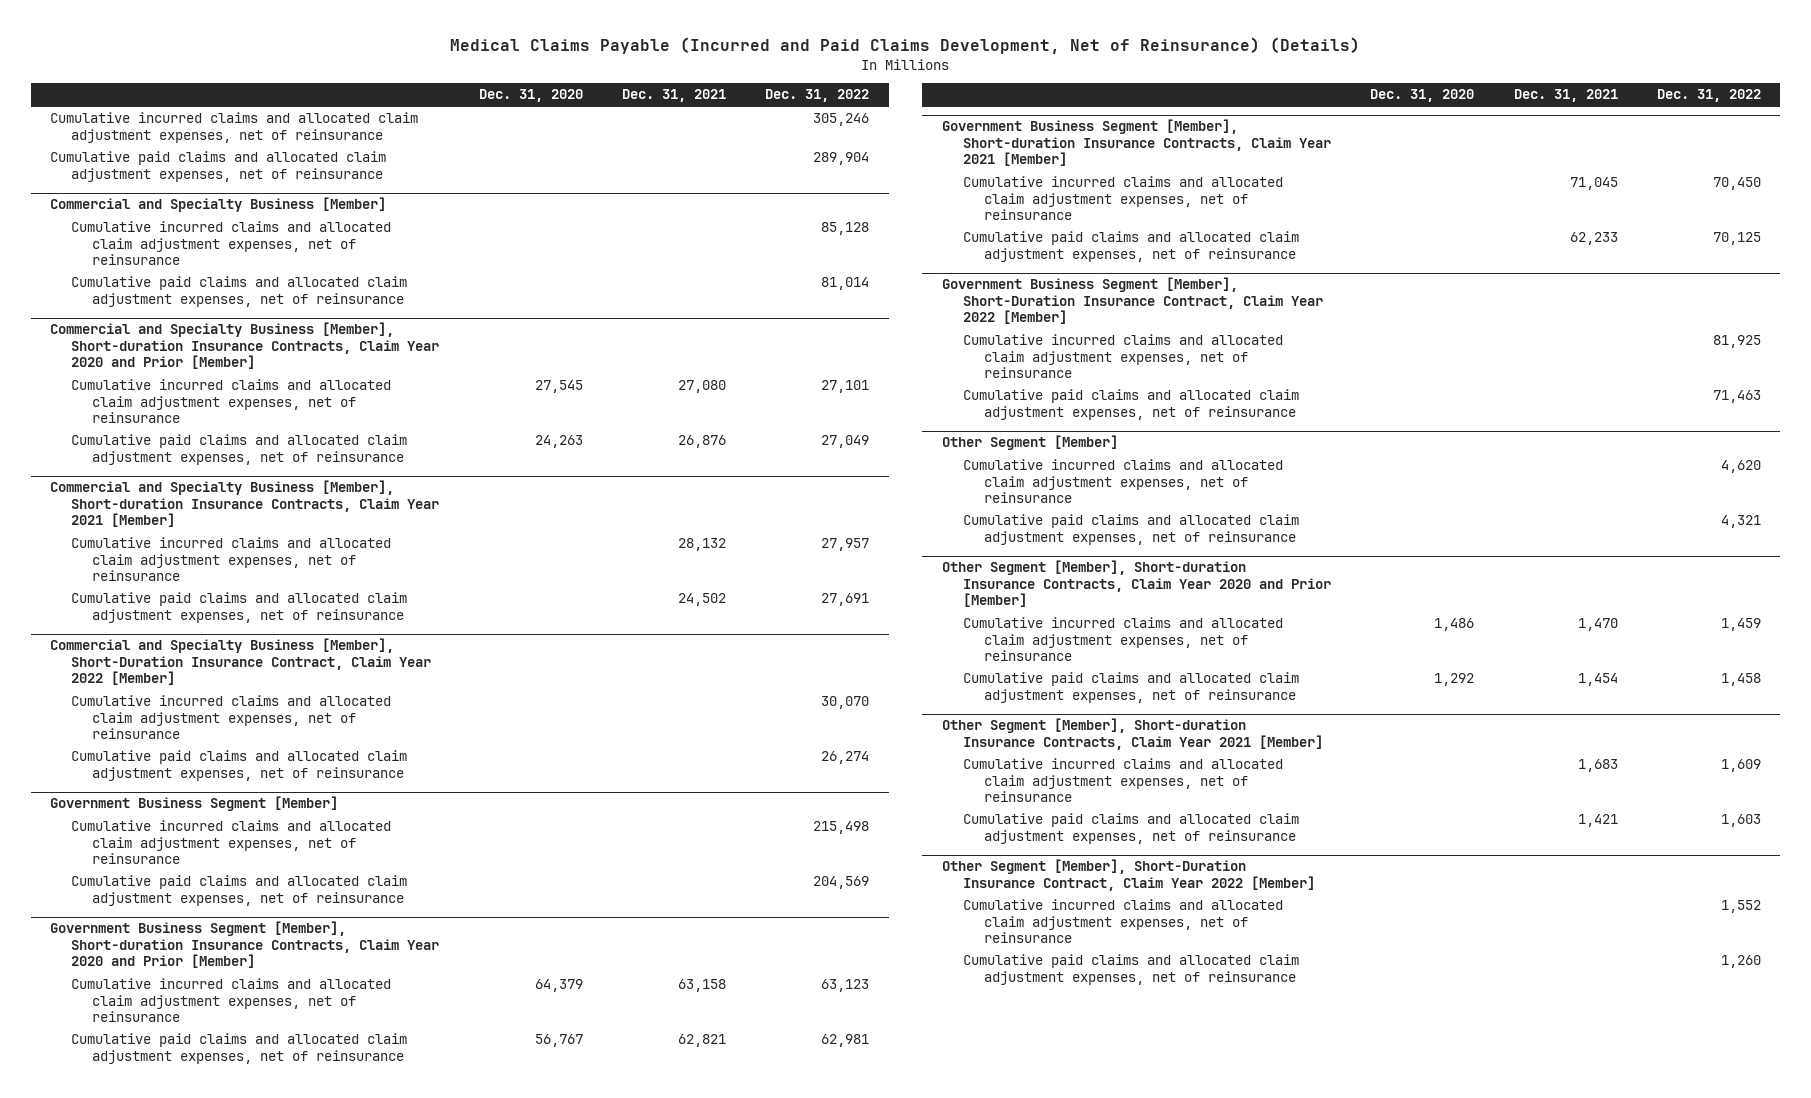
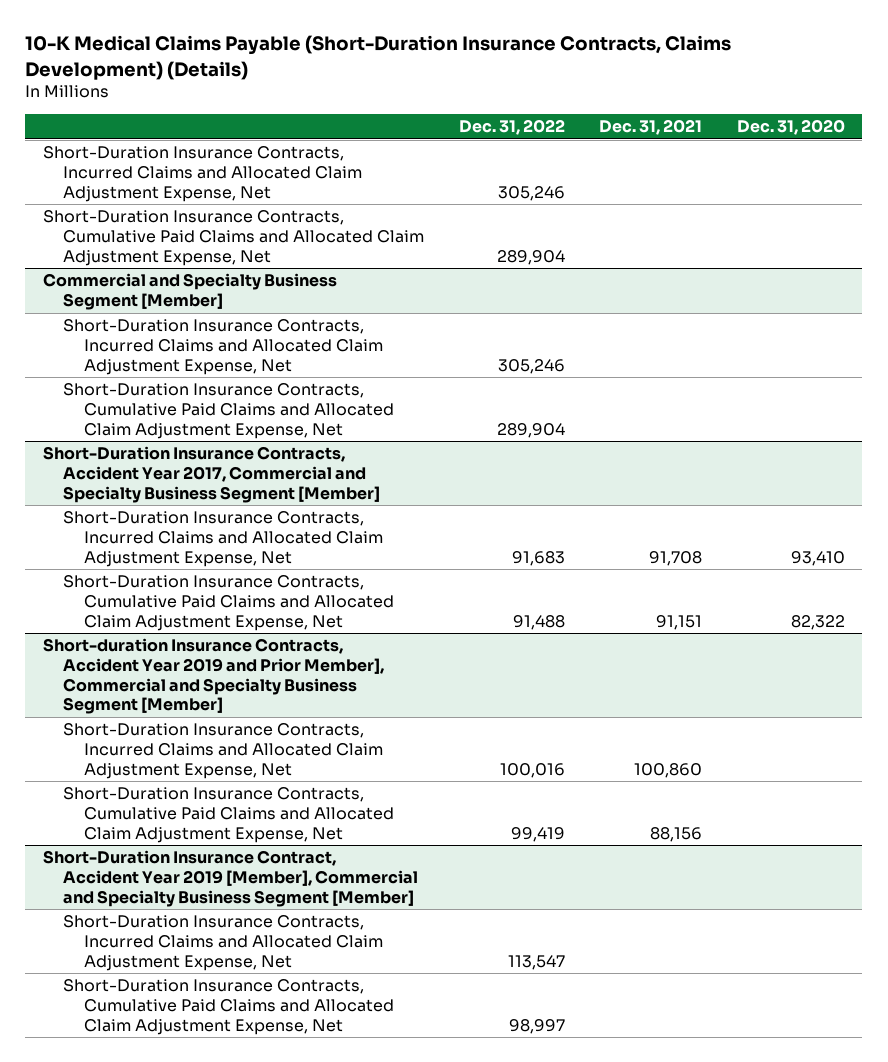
- Medical Claims Payable (Incurred and Paid Claims Development, Net of Reinsurance) (Details)
+ 10-K Medical Claims Payable (Short-Duration Insurance Contracts, Claims Development) (Details)
- | Dec. 31, 2020 | Dec. 31, 2021 | Dec. 31, 2022
+ | Dec. 31, 2022 | Dec. 31, 2021 | Dec. 31, 2020
- Cumulative incurred claims and allocated claim adjustment expenses, net of reinsurance | | | 305,246
- Cumulative paid claims and allocated claim adjustment expenses, net of reinsurance | | | 289,904
- Commercial and Specialty Business [Member]
- Cumulative incurred claims and allocated claim adjustment expenses, net of reinsurance | | | 85,128
- Cumulative paid claims and allocated claim adjustment expenses, net of reinsurance | | | 81,014
- Commercial and Specialty Business [Member], Short-duration Insurance Contracts, Claim Year 2020 and Prior [Member]
- Cumulative incurred claims and allocated claim adjustment expenses, net of reinsurance | 27,545 | 27,080 | 27,101
- Cumulative paid claims and allocated claim adjustment expenses, net of reinsurance | 24,263 | 26,876 | 27,049
- Commercial and Specialty Business [Member], Short-duration Insurance Contracts, Claim Year 2021 [Member]
- Cumulative incurred claims and allocated claim adjustment expenses, net of reinsurance | | 28,132 | 27,957
- Cumulative paid claims and allocated claim adjustment expenses, net of reinsurance | | 24,502 | 27,691
- Commercial and Specialty Business [Member], Short-Duration Insurance Contract, Claim Year 2022 [Member]
- Cumulative incurred claims and allocated claim adjustment expenses, net of reinsurance | | | 30,070
- Cumulative paid claims and allocated claim adjustment expenses, net of reinsurance | | | 26,274
- Government Business Segment [Member]
- Cumulative incurred claims and allocated claim adjustment expenses, net of reinsurance | | | 215,498
- Cumulative paid claims and allocated claim adjustment expenses, net of reinsurance | | | 204,569
- Government Business Segment [Member], Short-duration Insurance Contracts, Claim Year 2020 and Prior [Member]
- Cumulative incurred claims and allocated claim adjustment expenses, net of reinsurance | 64,379 | 63,158 | 63,123
- Cumulative paid claims and allocated claim adjustment expenses, net of reinsurance | 56,767 | 62,821 | 62,981
- Government Business Segment [Member], Short-duration Insurance Contracts, Claim Year 2021 [Member]
- Cumulative incurred claims and allocated claim adjustment expenses, net of reinsurance | | 71,045 | 70,450
- Cumulative paid claims and allocated claim adjustment expenses, net of reinsurance | | 62,233 | 70,125
- Government Business Segment [Member], Short-Duration Insurance Contract, Claim Year 2022 [Member]
- Cumulative incurred claims and allocated claim adjustment expenses, net of reinsurance | | | 81,925
- Cumulative paid claims and allocated claim adjustment expenses, net of reinsurance | | | 71,463
- Other Segment [Member]
- Cumulative incurred claims and allocated claim adjustment expenses, net of reinsurance | | | 4,620
- Cumulative paid claims and allocated claim adjustment expenses, net of reinsurance | | | 4,321
- Other Segment [Member], Short-duration Insurance Contracts, Claim Year 2020 and Prior [Member]
- Cumulative incurred claims and allocated claim adjustment expenses, net of reinsurance | 1,486 | 1,470 | 1,459
- Cumulative paid claims and allocated claim adjustment expenses, net of reinsurance | 1,292 | 1,454 | 1,458
- Other Segment [Member], Short-duration Insurance Contracts, Claim Year 2021 [Member]
- Cumulative incurred claims and allocated claim adjustment expenses, net of reinsurance | | 1,683 | 1,609
- Cumulative paid claims and allocated claim adjustment expenses, net of reinsurance | | 1,421 | 1,603
- Other Segment [Member], Short-Duration Insurance Contract, Claim Year 2022 [Member]
- Cumulative incurred claims and allocated claim adjustment expenses, net of reinsurance | | | 1,552
- Cumulative paid claims and allocated claim adjustment expenses, net of reinsurance | | | 1,260
+ Short-Duration Insurance Contracts, Incurred Claims and Allocated Claim Adjustment Expense, Net | 305,246 | |
+ Short-Duration Insurance Contracts, Cumulative Paid Claims and Allocated Claim Adjustment Expense, Net | 289,904 | |
+ Commercial and Specialty Business Segment [Member]
+ Short-Duration Insurance Contracts, Incurred Claims and Allocated Claim Adjustment Expense, Net | 305,246 | |
+ Short-Duration Insurance Contracts, Cumulative Paid Claims and Allocated Claim Adjustment Expense, Net | 289,904 | |
+ Short-Duration Insurance Contracts, Accident Year 2017, Commercial and Specialty Business Segment [Member]
+ Short-Duration Insurance Contracts, Incurred Claims and Allocated Claim Adjustment Expense, Net | 91,683 | 91,708 | 93,410
+ Short-Duration Insurance Contracts, Cumulative Paid Claims and Allocated Claim Adjustment Expense, Net | 91,488 | 91,151 | 82,322
+ Short-duration Insurance Contracts, Accident Year 2019 and Prior Member], Commercial and Specialty Business Segment [Member]
+ Short-Duration Insurance Contracts, Incurred Claims and Allocated Claim Adjustment Expense, Net | 100,016 | 100,860 |
+ Short-Duration Insurance Contracts, Cumulative Paid Claims and Allocated Claim Adjustment Expense, Net | 99,419 | 88,156 |
+ Short-Duration Insurance Contract, Accident Year 2019 [Member], Commercial and Specialty Business Segment [Member]
+ Short-Duration Insurance Contracts, Incurred Claims and Allocated Claim Adjustment Expense, Net | 113,547 | |
+ Short-Duration Insurance Contracts, Cumulative Paid Claims and Allocated Claim Adjustment Expense, Net | 98,997 | |

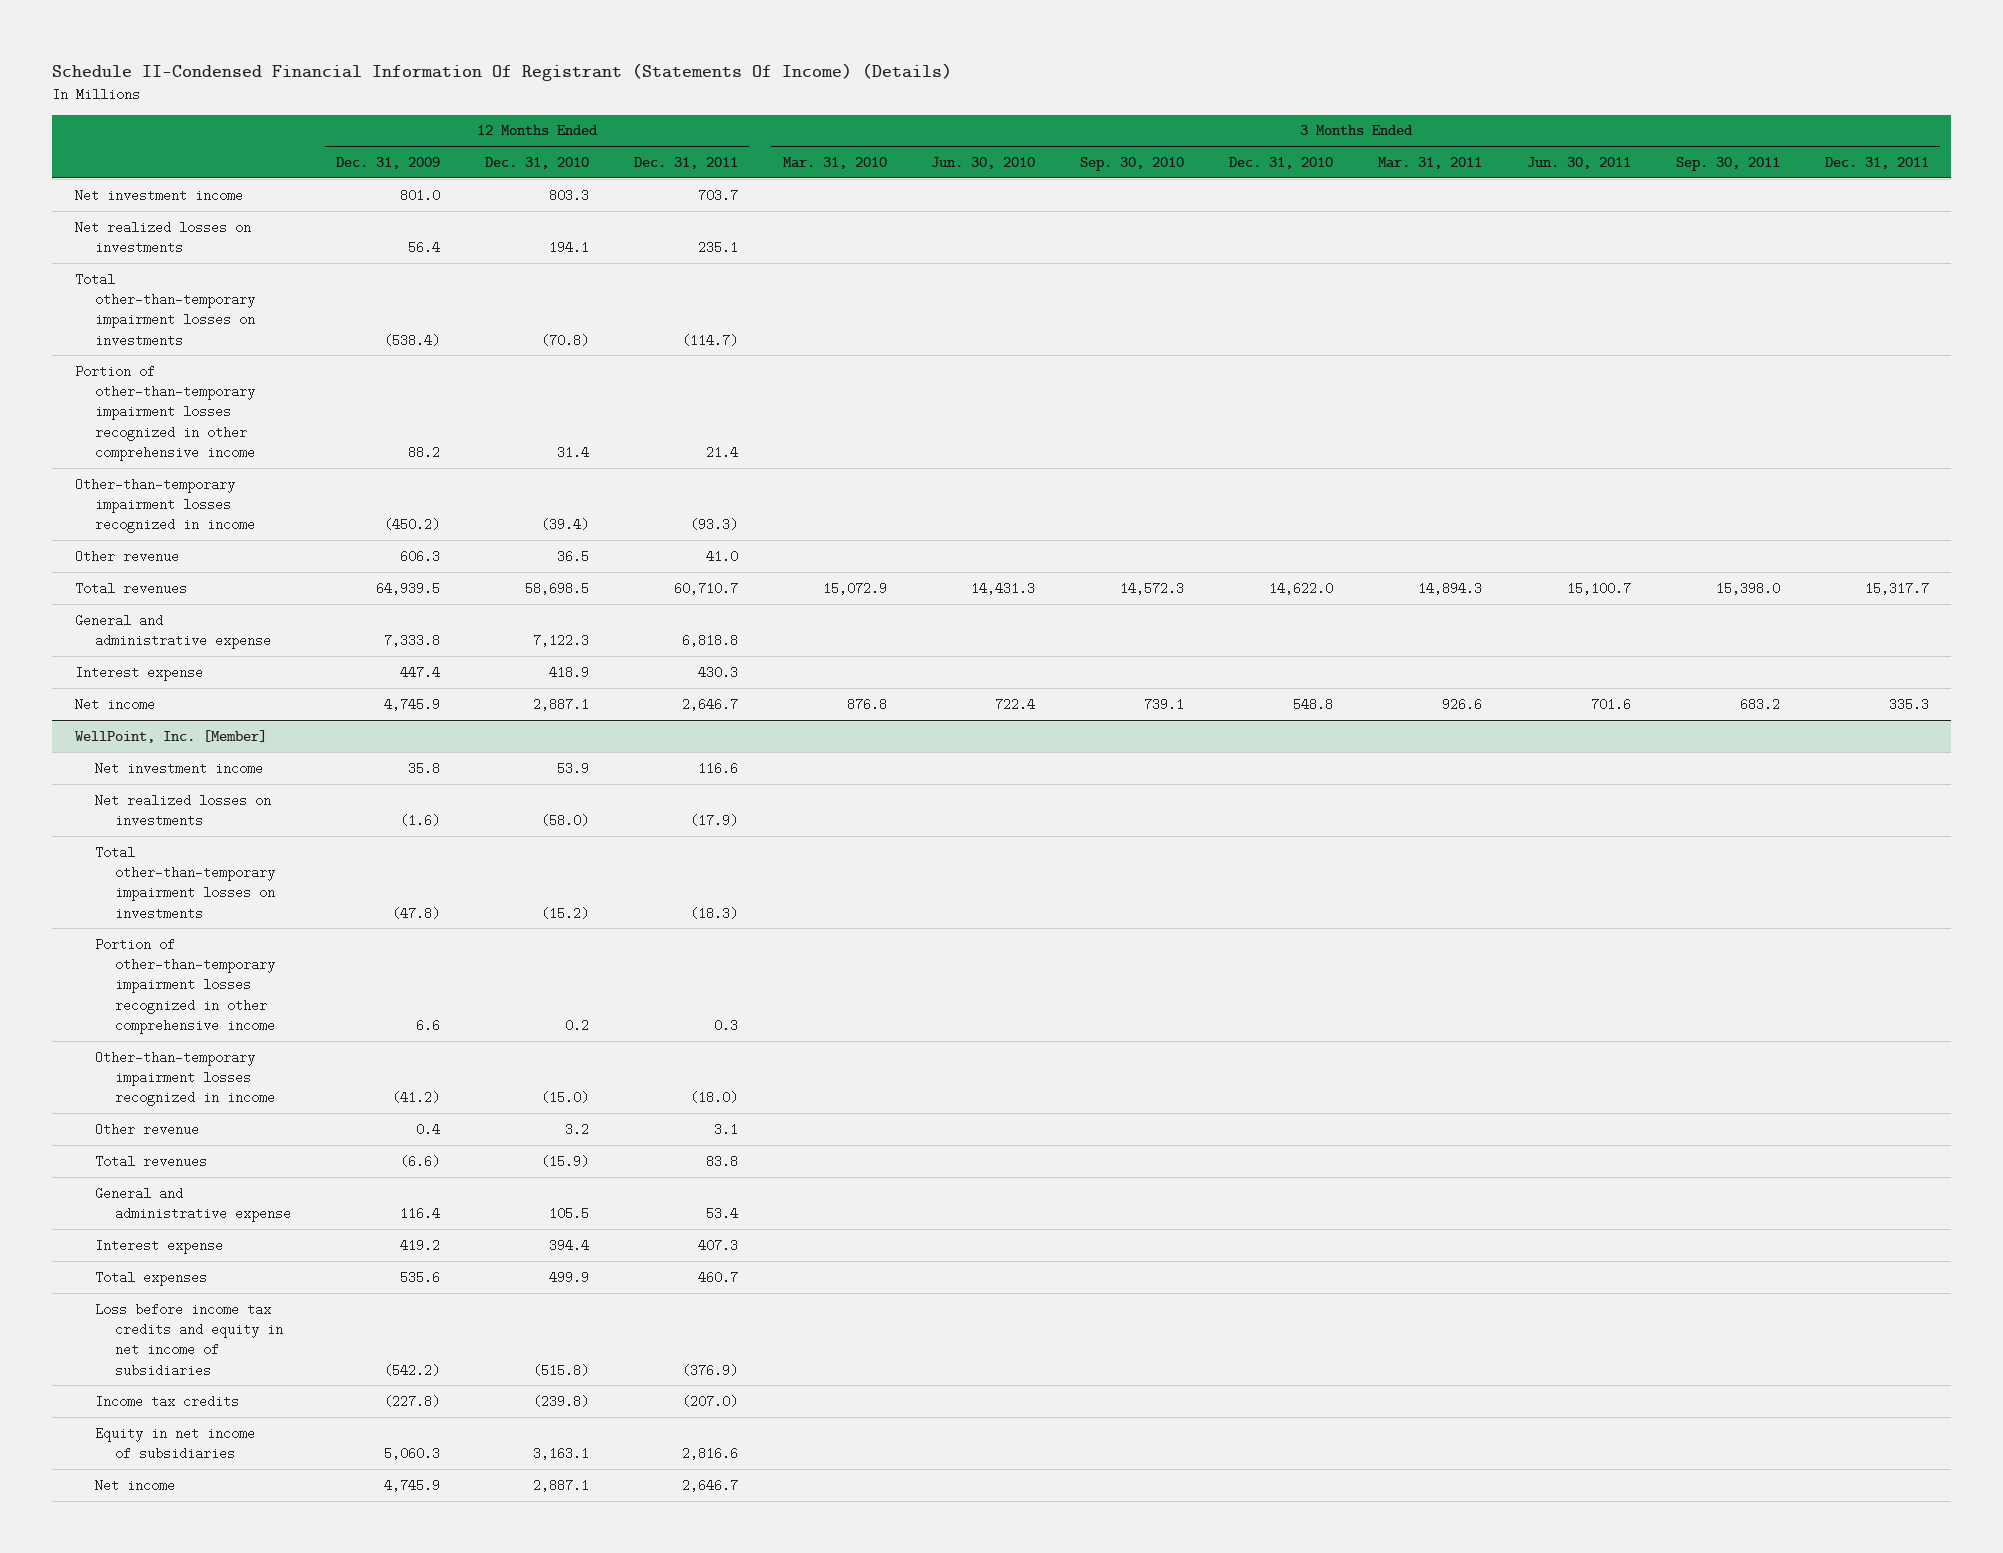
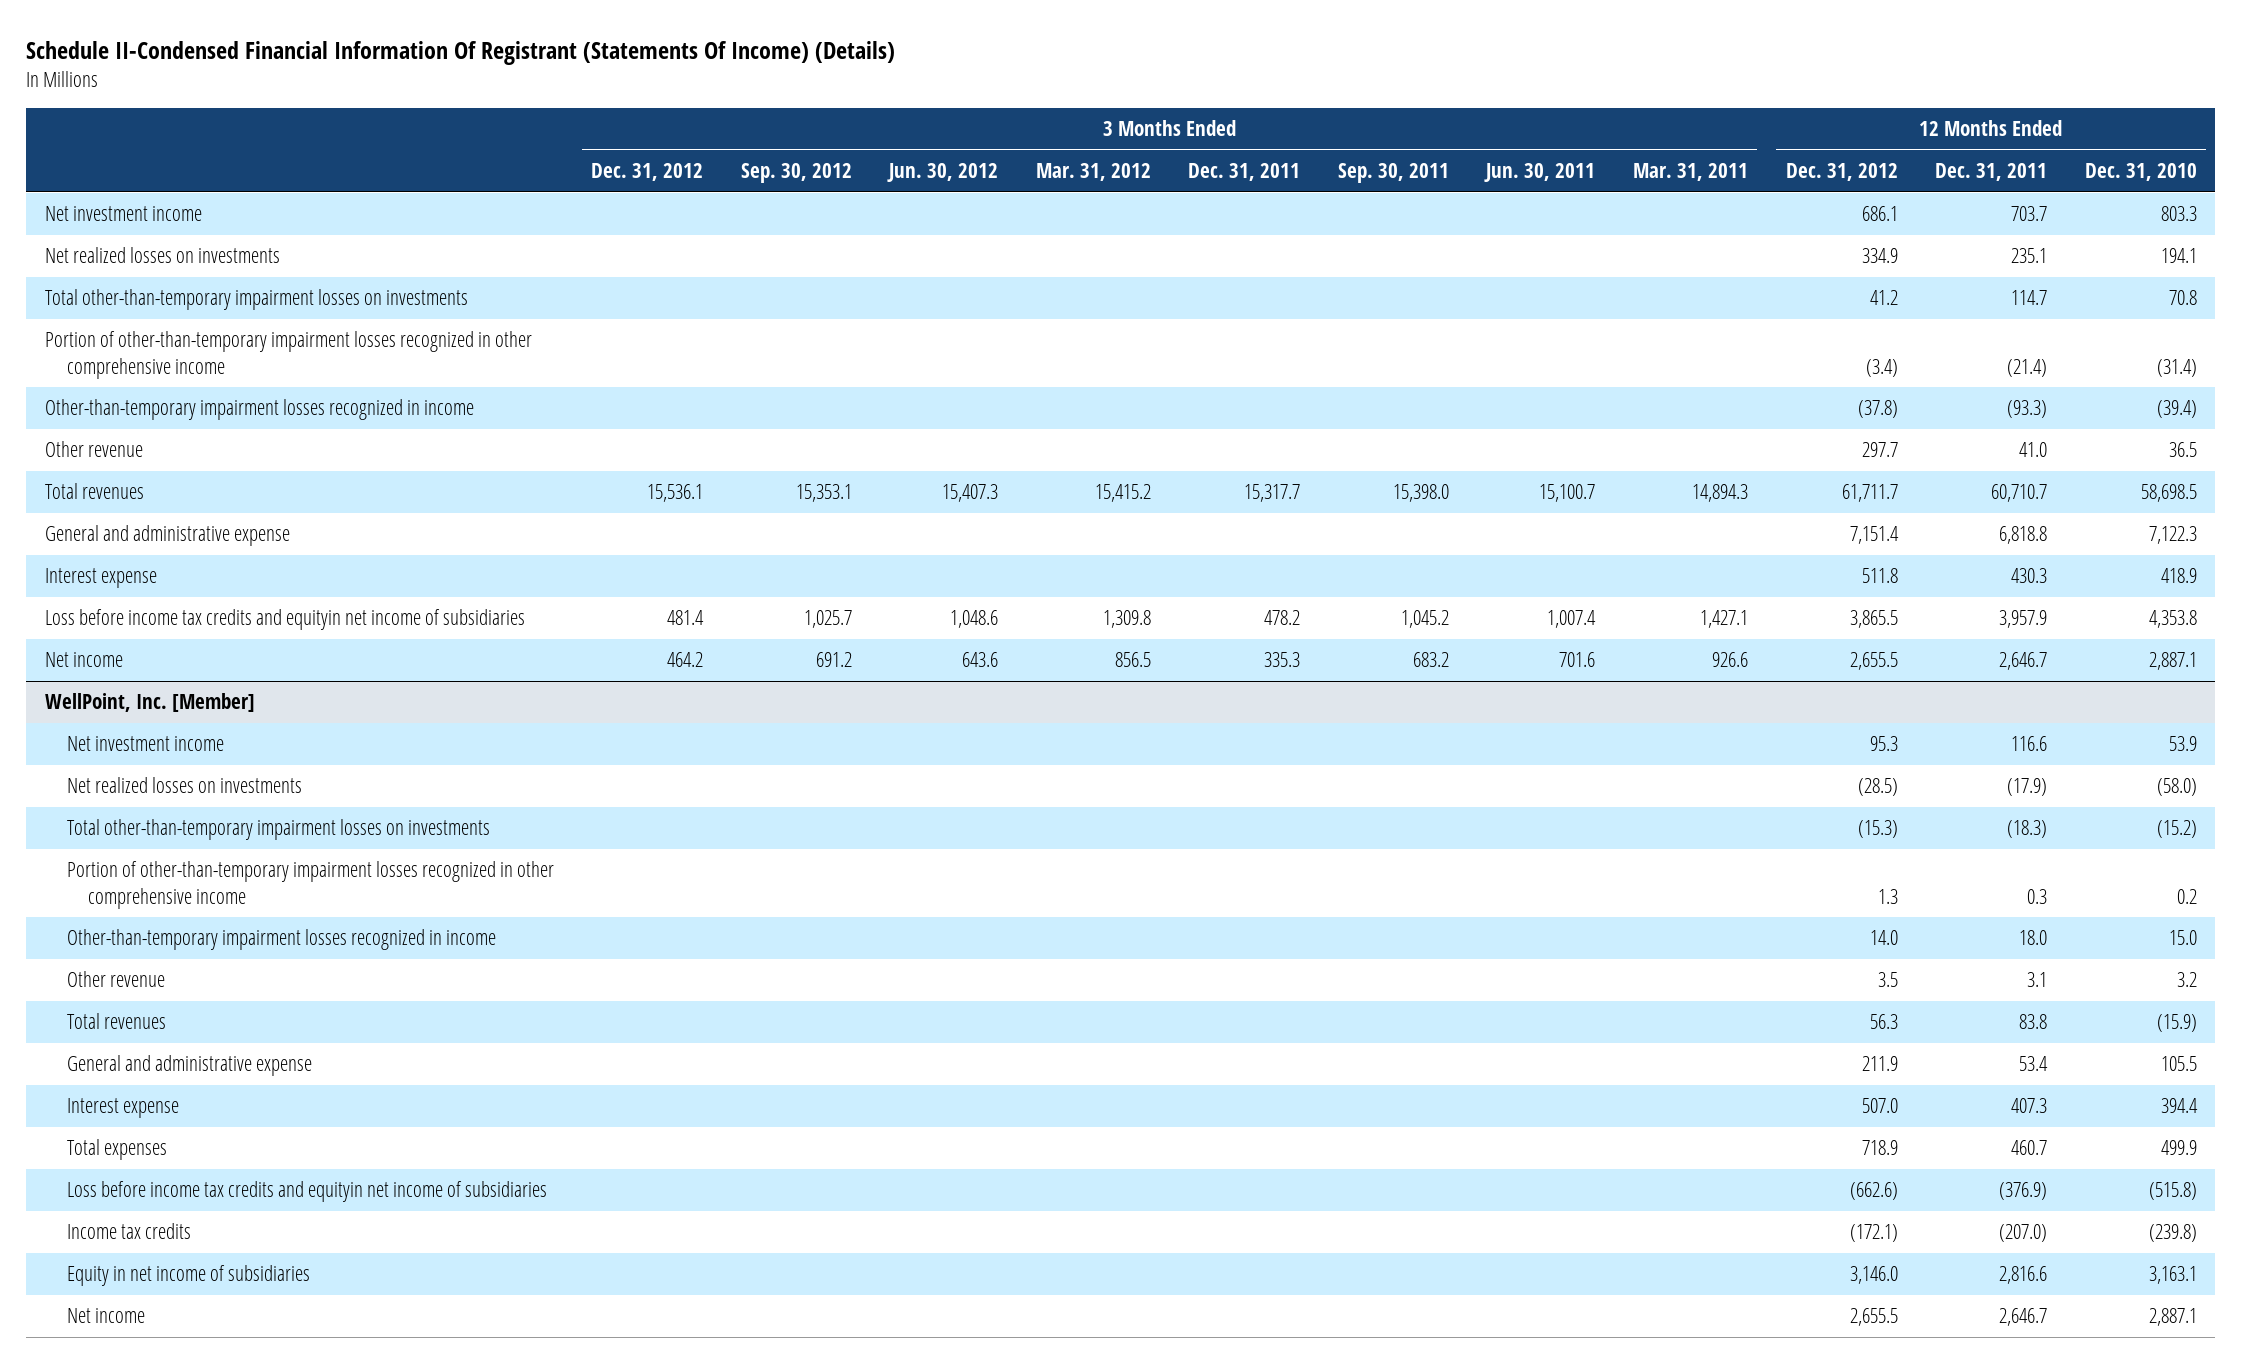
- | 12 Months Ended Dec. 31, 2009 | 12 Months Ended Dec. 31, 2010 | 12 Months Ended Dec. 31, 2011 | 3 Months Ended Mar. 31, 2010 | 3 Months Ended Jun. 30, 2010 | 3 Months Ended Sep. 30, 2010 | 3 Months Ended Dec. 31, 2010 | 3 Months Ended Mar. 31, 2011 | 3 Months Ended Jun. 30, 2011 | 3 Months Ended Sep. 30, 2011 | 3 Months Ended Dec. 31, 2011
+ | 3 Months Ended Dec. 31, 2012 | 3 Months Ended Sep. 30, 2012 | 3 Months Ended Jun. 30, 2012 | 3 Months Ended Mar. 31, 2012 | 3 Months Ended Dec. 31, 2011 | 3 Months Ended Sep. 30, 2011 | 3 Months Ended Jun. 30, 2011 | 3 Months Ended Mar. 31, 2011 | 12 Months Ended Dec. 31, 2012 | 12 Months Ended Dec. 31, 2011 | 12 Months Ended Dec. 31, 2010
- Total other-than-temporary impairment losses on investments | (538.4) | (70.8) | (114.7) | | | | | | | |
- Portion of other-than-temporary impairment losses recognized in other comprehensive income | 88.2 | 31.4 | 21.4 | | | | | | | |
+ Total other-than-temporary impairment losses on investments | | | | | | | | | 41.2 | 114.7 | 70.8
+ Portion of other-than-temporary impairment losses recognized in other comprehensive income | | | | | | | | | (3.4) | (21.4) | (31.4)
+ Loss before income tax credits and equityin net income of subsidiaries | 481.4 | 1,025.7 | 1,048.6 | 1,309.8 | 478.2 | 1,045.2 | 1,007.4 | 1,427.1 | 3,865.5 | 3,957.9 | 4,353.8
@ WellPoint, Inc. [Member]
- Other-than-temporary impairment losses recognized in income | (41.2) | (15.0) | (18.0) | | | | | | | |
+ Other-than-temporary impairment losses recognized in income | | | | | | | | | 14.0 | 18.0 | 15.0
- Loss before income tax credits and equity in net income of subsidiaries | (542.2) | (515.8) | (376.9) | | | | | | | |
+ Loss before income tax credits and equityin net income of subsidiaries | | | | | | | | | (662.6) | (376.9) | (515.8)

